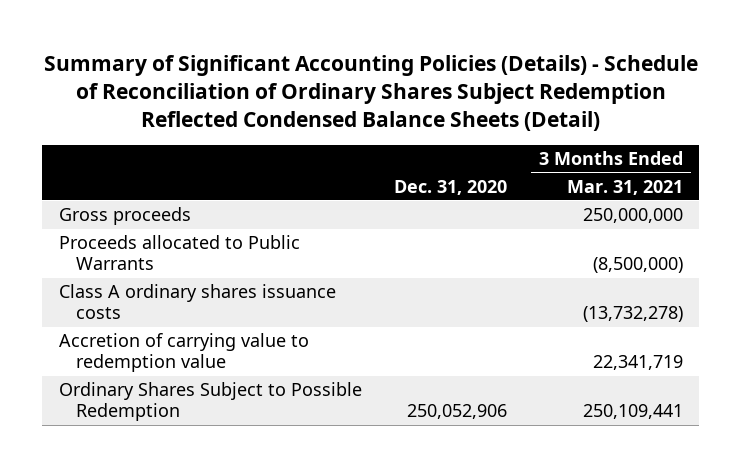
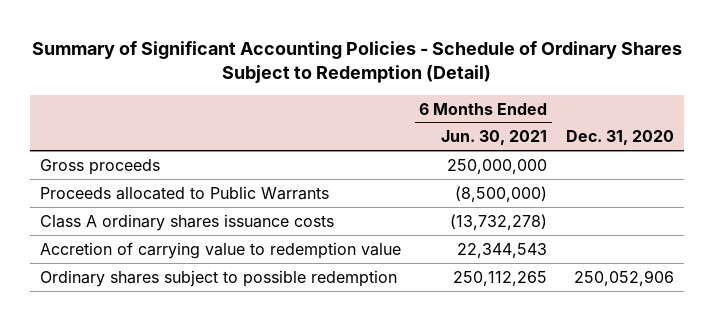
- Summary of Significant Accounting Policies (Details) - Schedule of Reconciliation of Ordinary Shares Subject Redemption Reflected Condensed Balance Sheets (Detail)
+ Summary of Significant Accounting Policies - Schedule of Ordinary Shares Subject to Redemption (Detail)
- | Dec. 31, 2020 | 3 Months Ended Mar. 31, 2021
+ | 6 Months Ended Jun. 30, 2021 | Dec. 31, 2020
- Ordinary Shares Subject to Possible Redemption | 250,052,906 | 250,109,441
+ Ordinary shares subject to possible redemption | 250,112,265 | 250,052,906

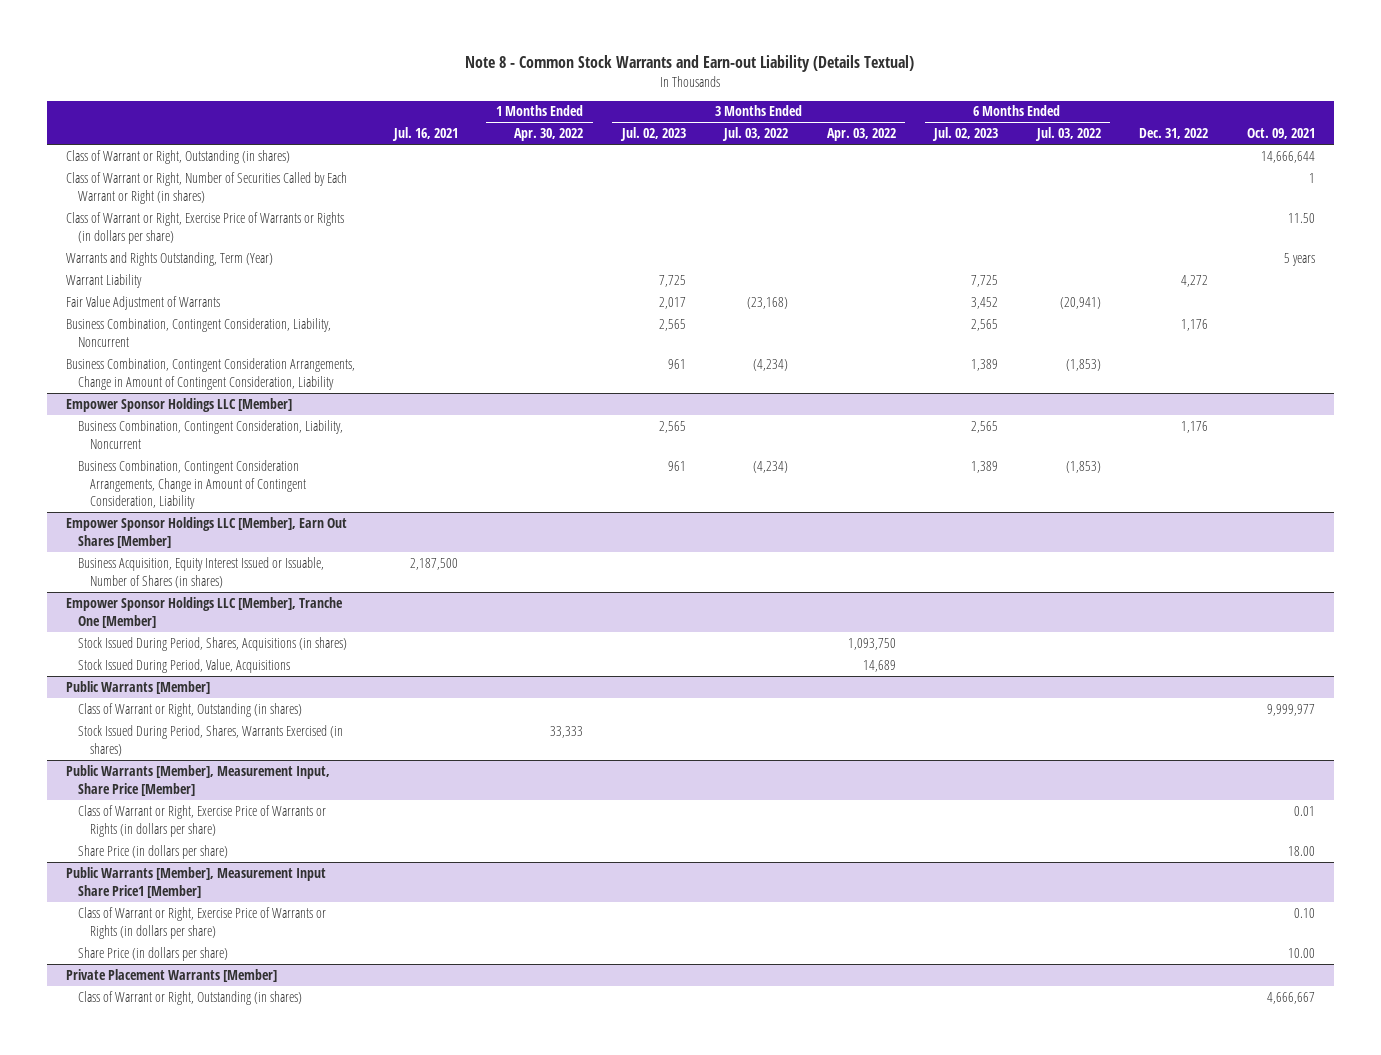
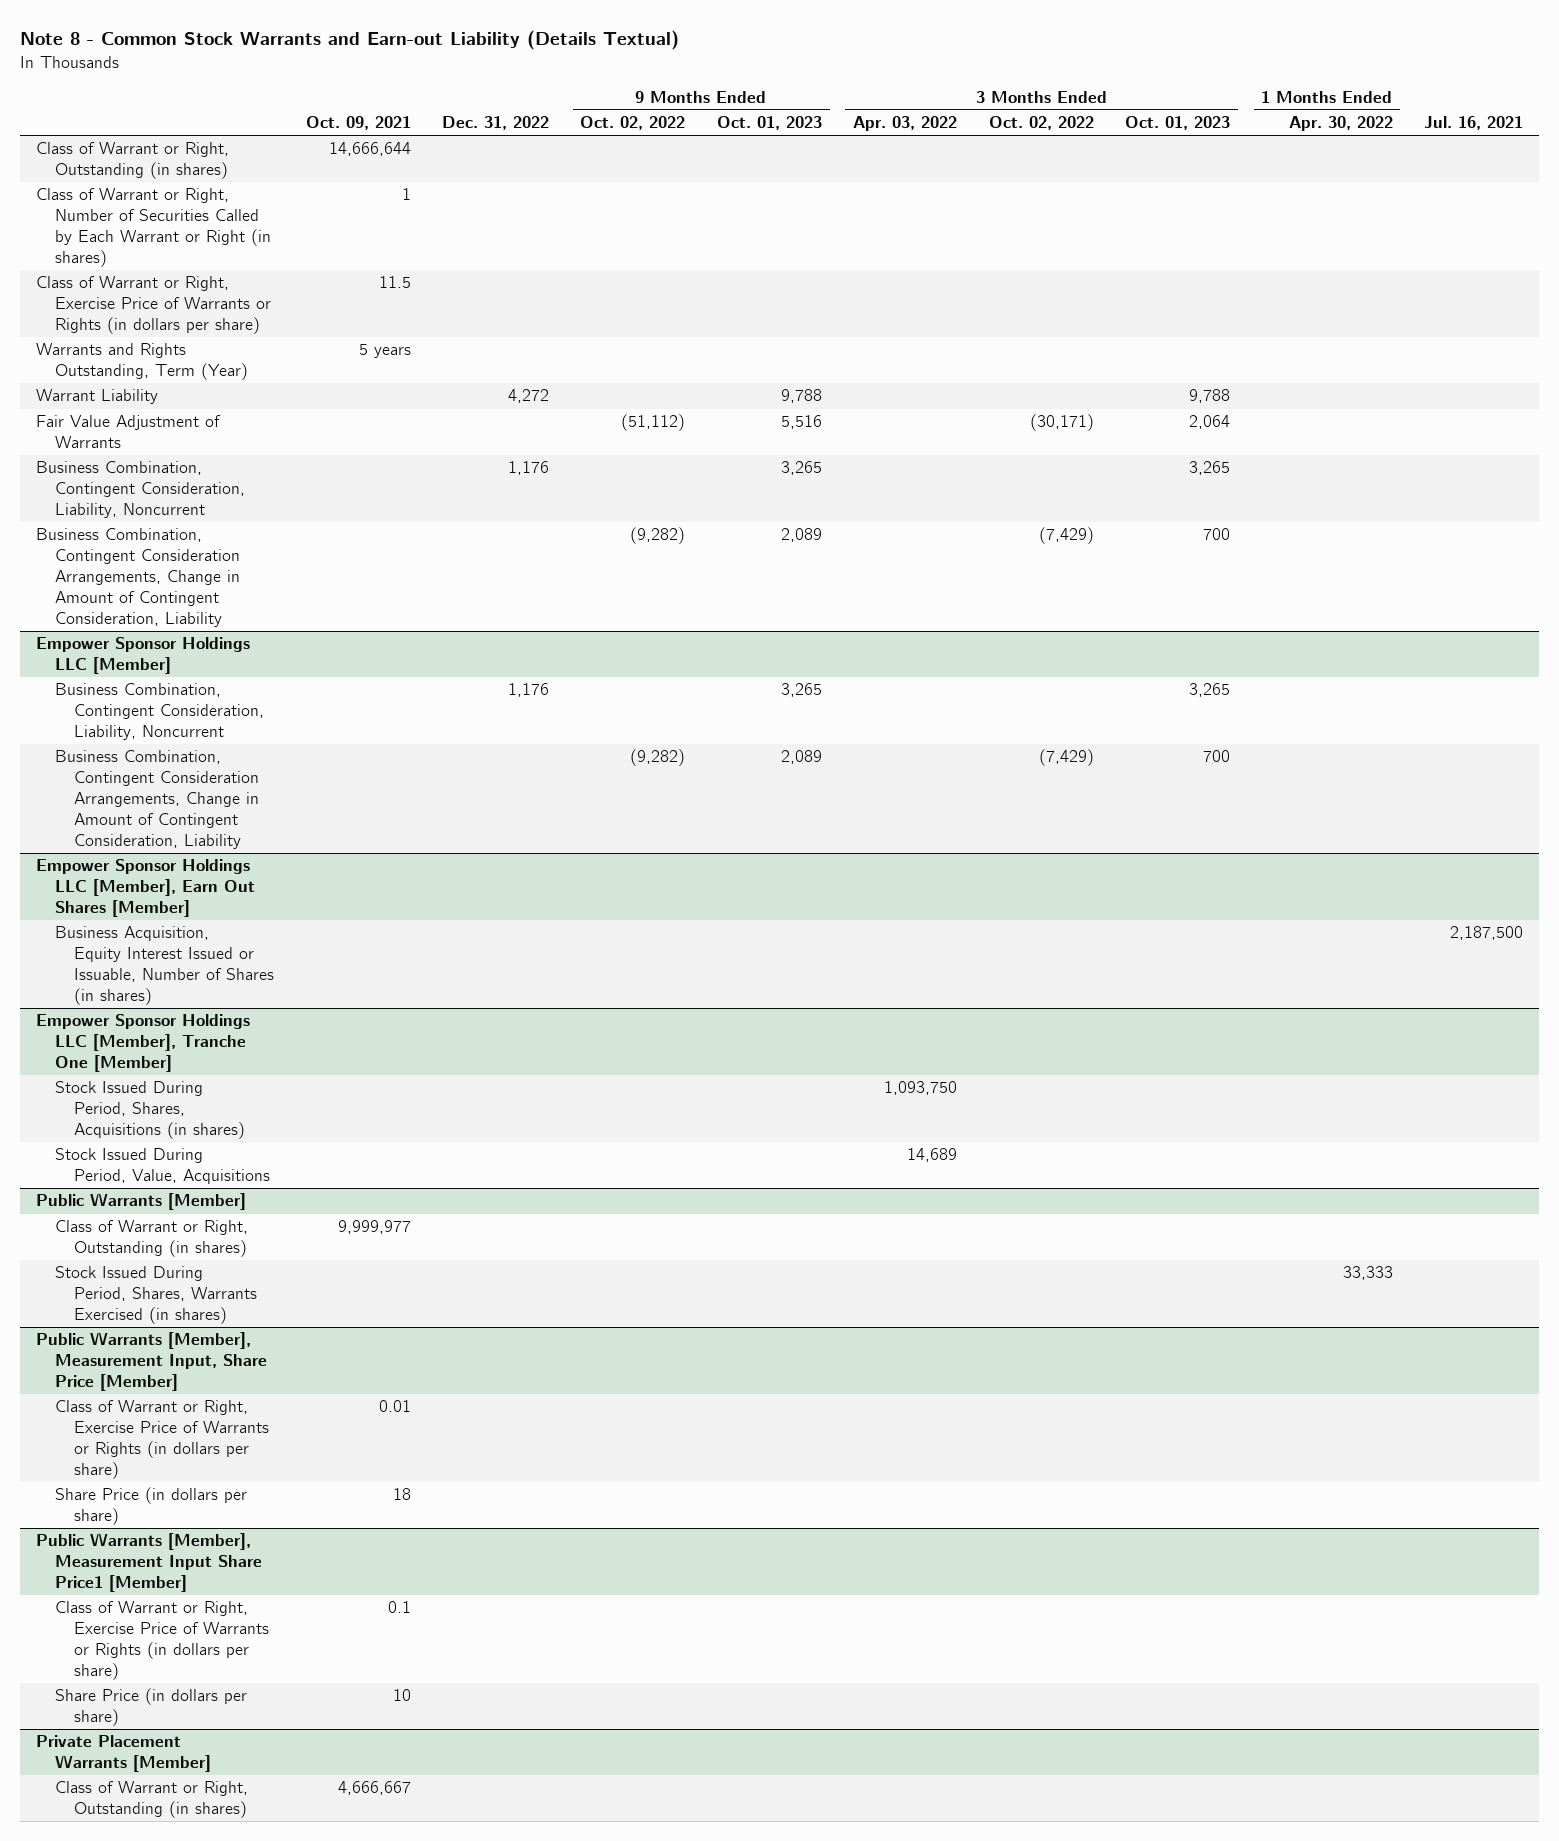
- | Jul. 16, 2021 | 1 Months Ended Apr. 30, 2022 | 3 Months Ended Jul. 02, 2023 | 3 Months Ended Jul. 03, 2022 | 3 Months Ended Apr. 03, 2022 | 6 Months Ended Jul. 02, 2023 | 6 Months Ended Jul. 03, 2022 | Dec. 31, 2022 | Oct. 09, 2021
+ | Oct. 09, 2021 | Dec. 31, 2022 | 9 Months Ended Oct. 02, 2022 | 9 Months Ended Oct. 01, 2023 | 3 Months Ended Apr. 03, 2022 | 3 Months Ended Oct. 02, 2022 | 3 Months Ended Oct. 01, 2023 | 1 Months Ended Apr. 30, 2022 | Jul. 16, 2021
- Class of Warrant or Right, Exercise Price of Warrants or Rights (in dollars per share) | | | | | | | | | 11.50
+ Class of Warrant or Right, Exercise Price of Warrants or Rights (in dollars per share) | 11.5 | | | | | | | |
@ Public Warrants [Member], Measurement Input, Share Price [Member]
- Share Price (in dollars per share) | | | | | | | | | 18.00
+ Share Price (in dollars per share) | 18 | | | | | | | |
@ Public Warrants [Member], Measurement Input Share Price1 [Member]
- Class of Warrant or Right, Exercise Price of Warrants or Rights (in dollars per share) | | | | | | | | | 0.10
- Share Price (in dollars per share) | | | | | | | | | 10.00
+ Class of Warrant or Right, Exercise Price of Warrants or Rights (in dollars per share) | 0.1 | | | | | | | |
+ Share Price (in dollars per share) | 10 | | | | | | | |

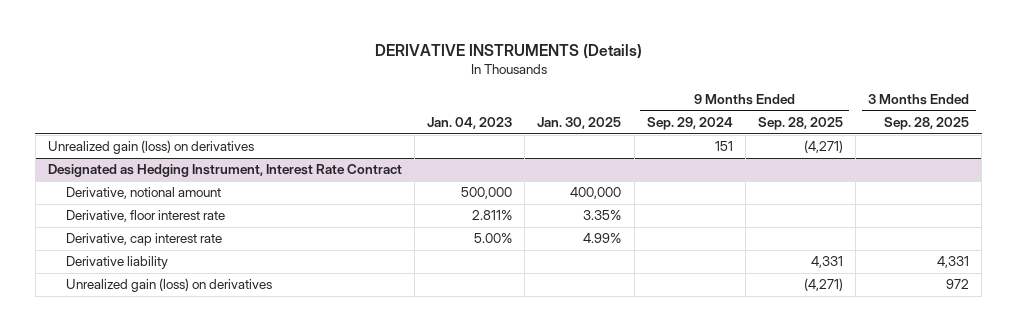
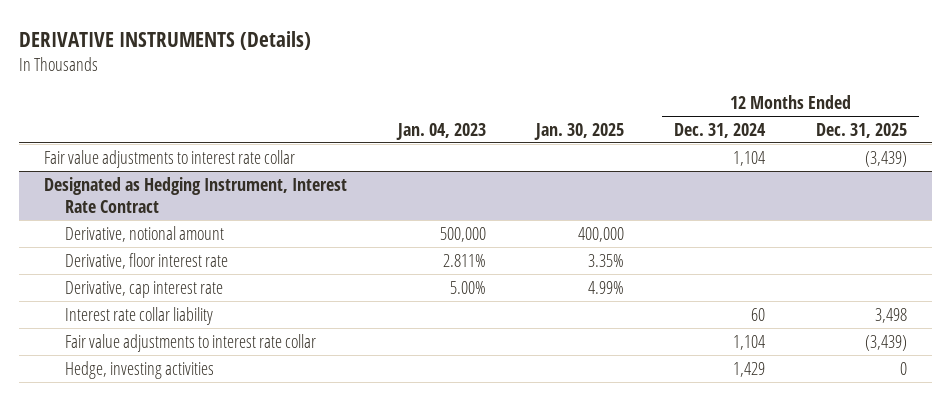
- | Jan. 04, 2023 | Jan. 30, 2025 | 9 Months Ended Sep. 29, 2024 | 9 Months Ended Sep. 28, 2025 | 3 Months Ended Sep. 28, 2025
+ | Jan. 04, 2023 | Jan. 30, 2025 | 12 Months Ended Dec. 31, 2024 | 12 Months Ended Dec. 31, 2025
- Unrealized gain (loss) on derivatives | | | 151 | (4,271) |
+ Fair value adjustments to interest rate collar | | | 1,104 | (3,439)
@ Designated as Hedging Instrument, Interest Rate Contract
- Derivative liability | | | | 4,331 | 4,331
- Unrealized gain (loss) on derivatives | | | | (4,271) | 972
+ Interest rate collar liability | | | 60 | 3,498
+ Fair value adjustments to interest rate collar | | | 1,104 | (3,439)
+ Hedge, investing activities | | | 1,429 | 0

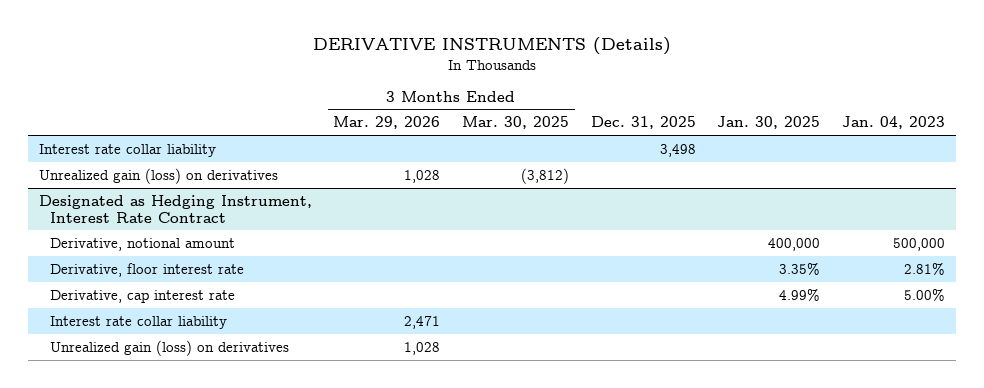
- | Jan. 04, 2023 | Jan. 30, 2025 | 12 Months Ended Dec. 31, 2024 | 12 Months Ended Dec. 31, 2025
+ | 3 Months Ended Mar. 29, 2026 | 3 Months Ended Mar. 30, 2025 | Dec. 31, 2025 | Jan. 30, 2025 | Jan. 04, 2023
- Fair value adjustments to interest rate collar | | | 1,104 | (3,439)
+ Interest rate collar liability | | | 3,498 | |
+ Unrealized gain (loss) on derivatives | 1,028 | (3,812) | | |
@ Designated as Hedging Instrument, Interest Rate Contract
- Derivative, floor interest rate | 2.811% | 3.35% | |
+ Derivative, floor interest rate | | | | 3.35% | 2.81%
- Fair value adjustments to interest rate collar | | | 1,104 | (3,439)
- Hedge, investing activities | | | 1,429 | 0
+ Unrealized gain (loss) on derivatives | 1,028 | | | |

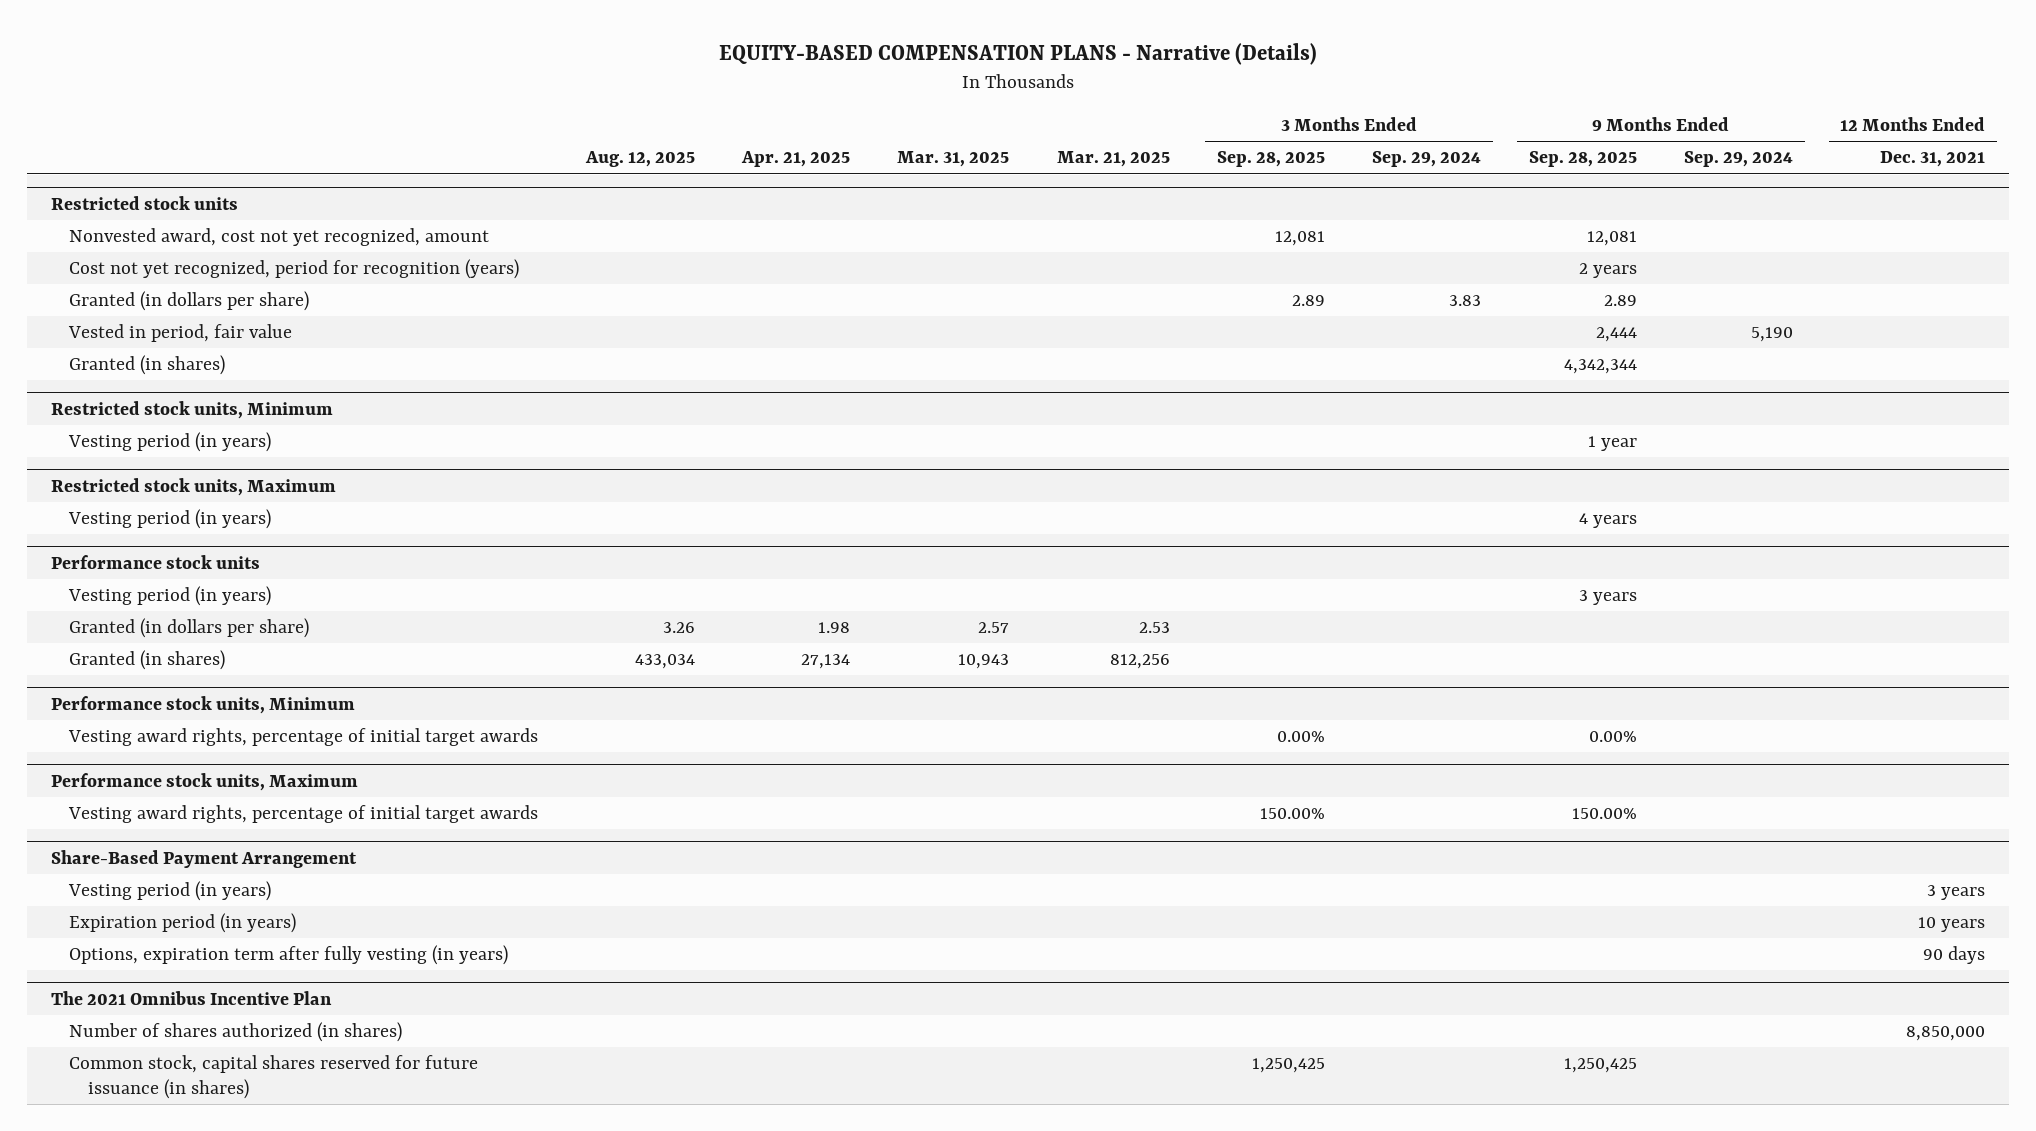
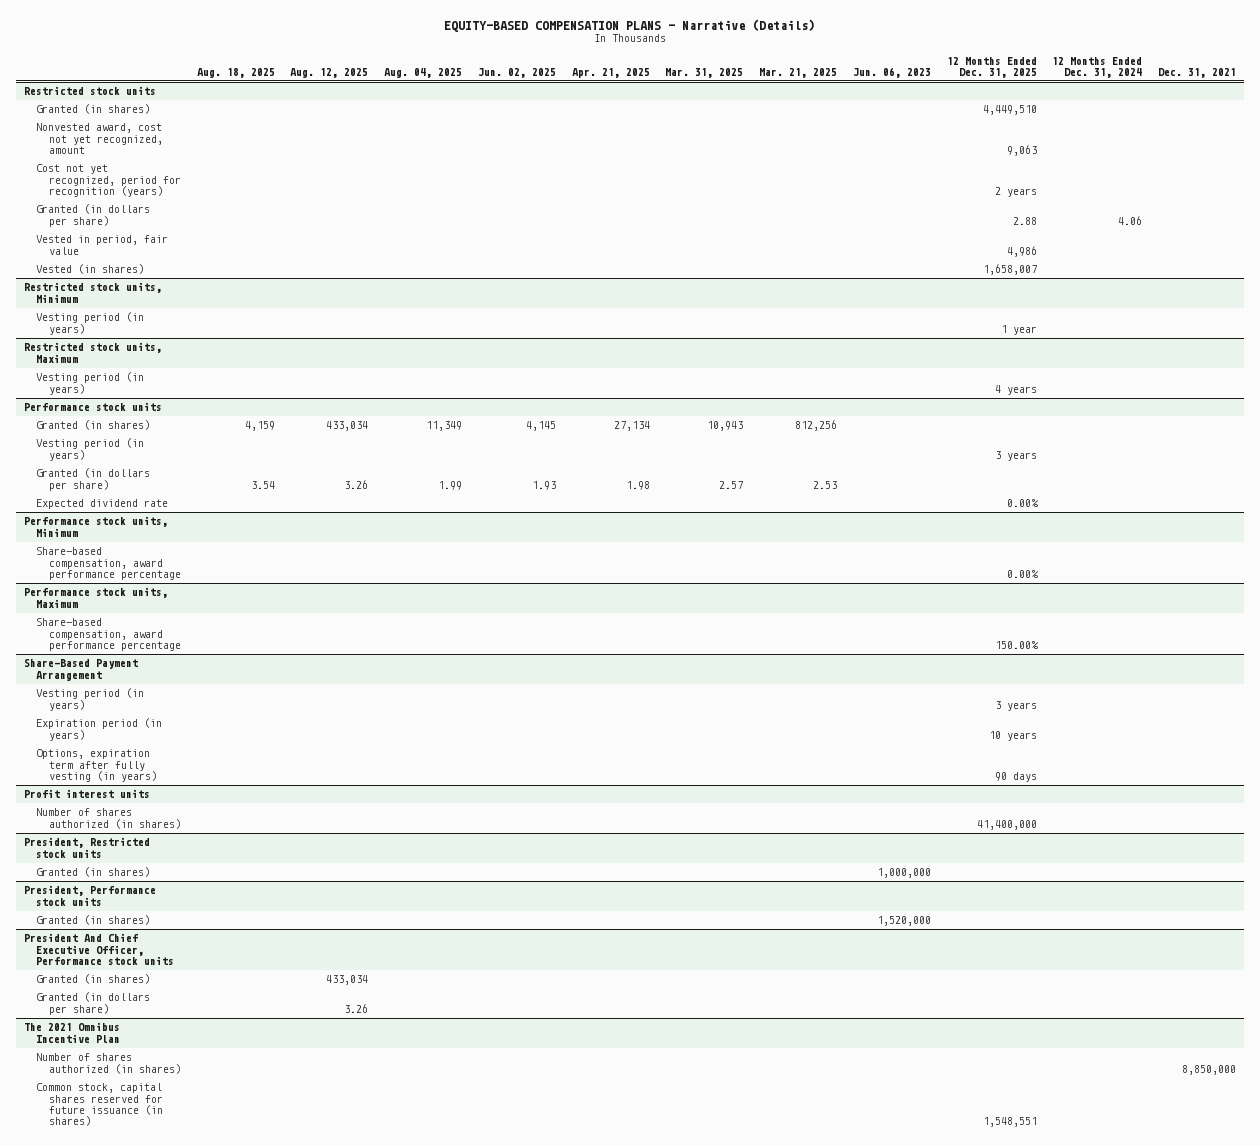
- | Aug. 12, 2025 | Apr. 21, 2025 | Mar. 31, 2025 | Mar. 21, 2025 | 3 Months Ended Sep. 28, 2025 | 3 Months Ended Sep. 29, 2024 | 9 Months Ended Sep. 28, 2025 | 9 Months Ended Sep. 29, 2024 | 12 Months Ended Dec. 31, 2021
+ | Aug. 18, 2025 | Aug. 12, 2025 | Aug. 04, 2025 | Jun. 02, 2025 | Apr. 21, 2025 | Mar. 31, 2025 | Mar. 21, 2025 | Jun. 06, 2023 | 12 Months Ended Dec. 31, 2025 | 12 Months Ended Dec. 31, 2024 | Dec. 31, 2021
@ Restricted stock units
moved up: Granted (in shares) | | | | | | | | | 4,449,510 | |
+ Vested (in shares) | | | | | | | | | 1,658,007 | |
@ Performance stock units
moved up: Granted (in shares) | 4,159 | 433,034 | 11,349 | 4,145 | 27,134 | 10,943 | 812,256 | | | |
+ Expected dividend rate | | | | | | | | | 0.00% | |
@ Performance stock units, Minimum
- Vesting award rights, percentage of initial target awards | | | | | 0.00% | | 0.00% | |
+ Share-based compensation, award performance percentage | | | | | | | | | 0.00% | |
@ Performance stock units, Maximum
- Vesting award rights, percentage of initial target awards | | | | | 150.00% | | 150.00% | |
+ Share-based compensation, award performance percentage | | | | | | | | | 150.00% | |
+ Profit interest units
+ Number of shares authorized (in shares) | | | | | | | | | 41,400,000 | |
+ President, Restricted stock units
+ Granted (in shares) | | | | | | | | 1,000,000 | | |
+ President, Performance stock units
+ Granted (in shares) | | | | | | | | 1,520,000 | | |
+ President And Chief Executive Officer, Performance stock units
+ Granted (in shares) | | 433,034 | | | | | | | | |
+ Granted (in dollars per share) | | 3.26 | | | | | | | | |

